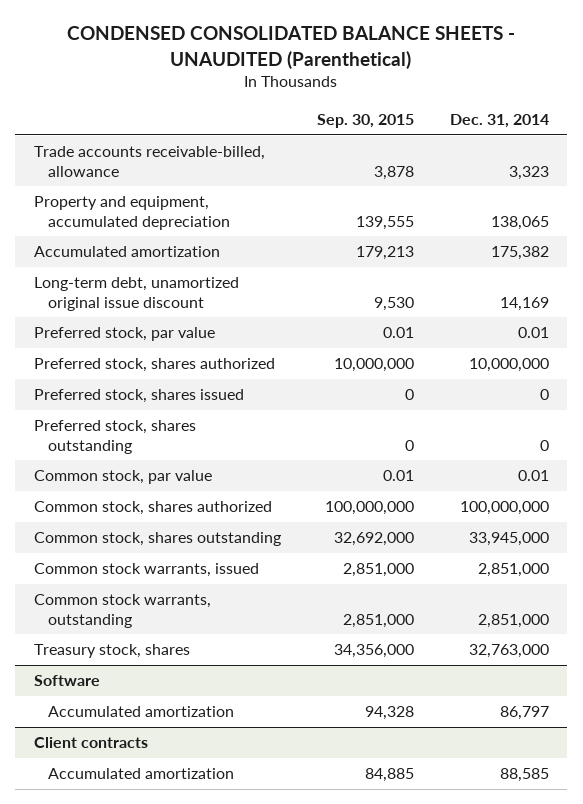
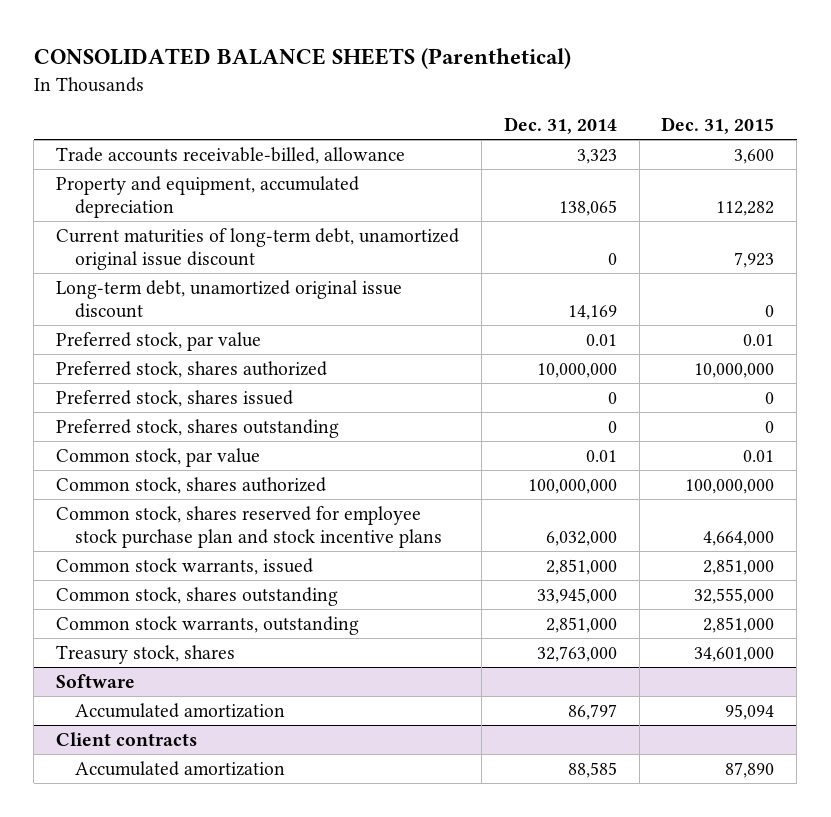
- CONDENSED CONSOLIDATED BALANCE SHEETS - UNAUDITED (Parenthetical)
+ CONSOLIDATED BALANCE SHEETS (Parenthetical)
- | Sep. 30, 2015 | Dec. 31, 2014
+ | Dec. 31, 2014 | Dec. 31, 2015
- Accumulated amortization | 179,213 | 175,382
+ Current maturities of long-term debt, unamortized original issue discount | 0 | 7,923
+ Common stock, shares reserved for employee stock purchase plan and stock incentive plans | 6,032,000 | 4,664,000
moved down: Common stock, shares outstanding | 33,945,000 | 32,555,000

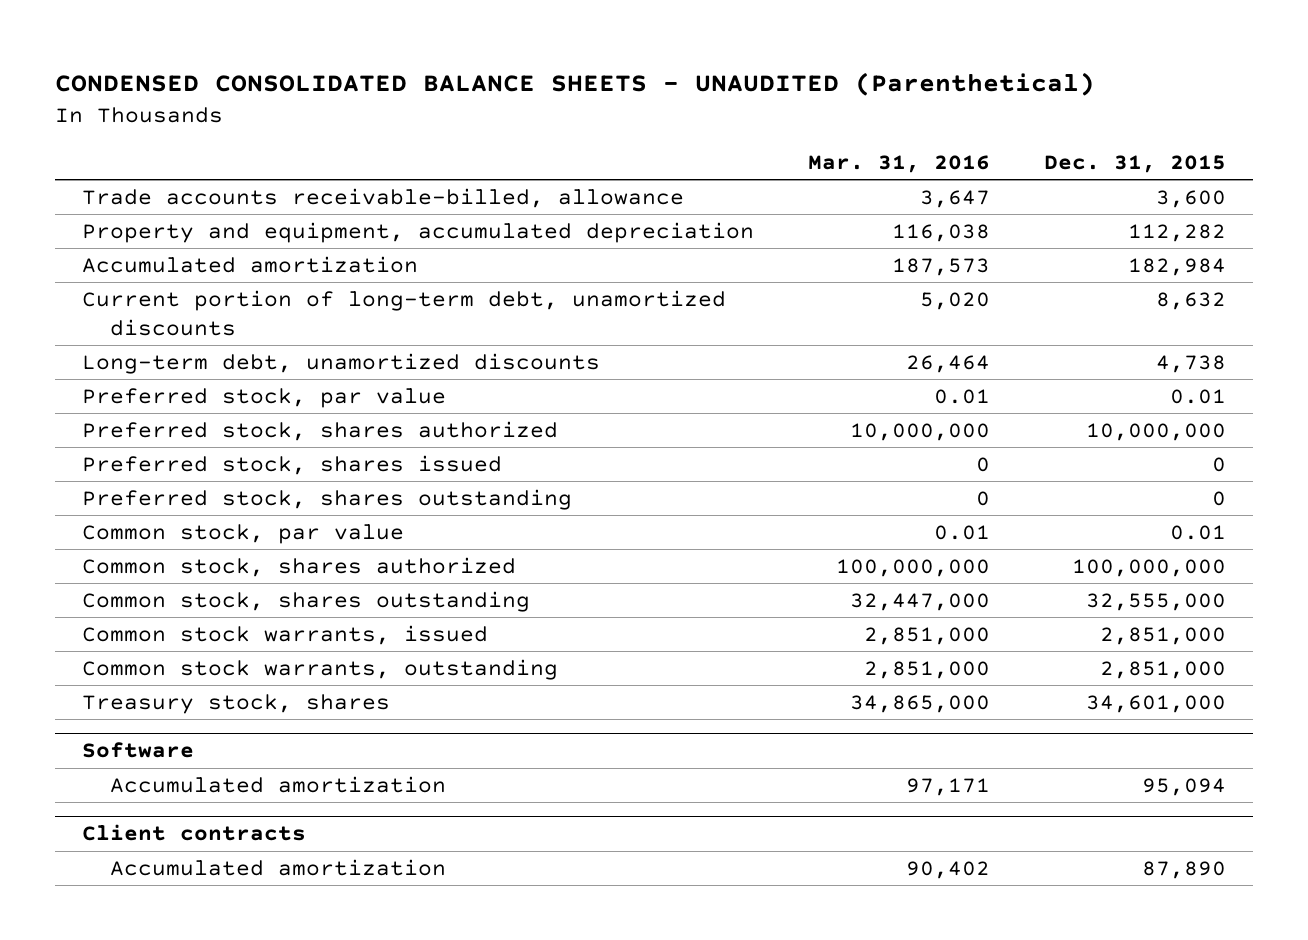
- CONSOLIDATED BALANCE SHEETS (Parenthetical)
+ CONDENSED CONSOLIDATED BALANCE SHEETS - UNAUDITED (Parenthetical)
- | Dec. 31, 2014 | Dec. 31, 2015
+ | Mar. 31, 2016 | Dec. 31, 2015
- Current maturities of long-term debt, unamortized original issue discount | 0 | 7,923
- Long-term debt, unamortized original issue discount | 14,169 | 0
+ Accumulated amortization | 187,573 | 182,984
+ Current portion of long-term debt, unamortized discounts | 5,020 | 8,632
+ Long-term debt, unamortized discounts | 26,464 | 4,738
- Common stock, shares reserved for employee stock purchase plan and stock incentive plans | 6,032,000 | 4,664,000
moved down: Common stock warrants, issued | 2,851,000 | 2,851,000

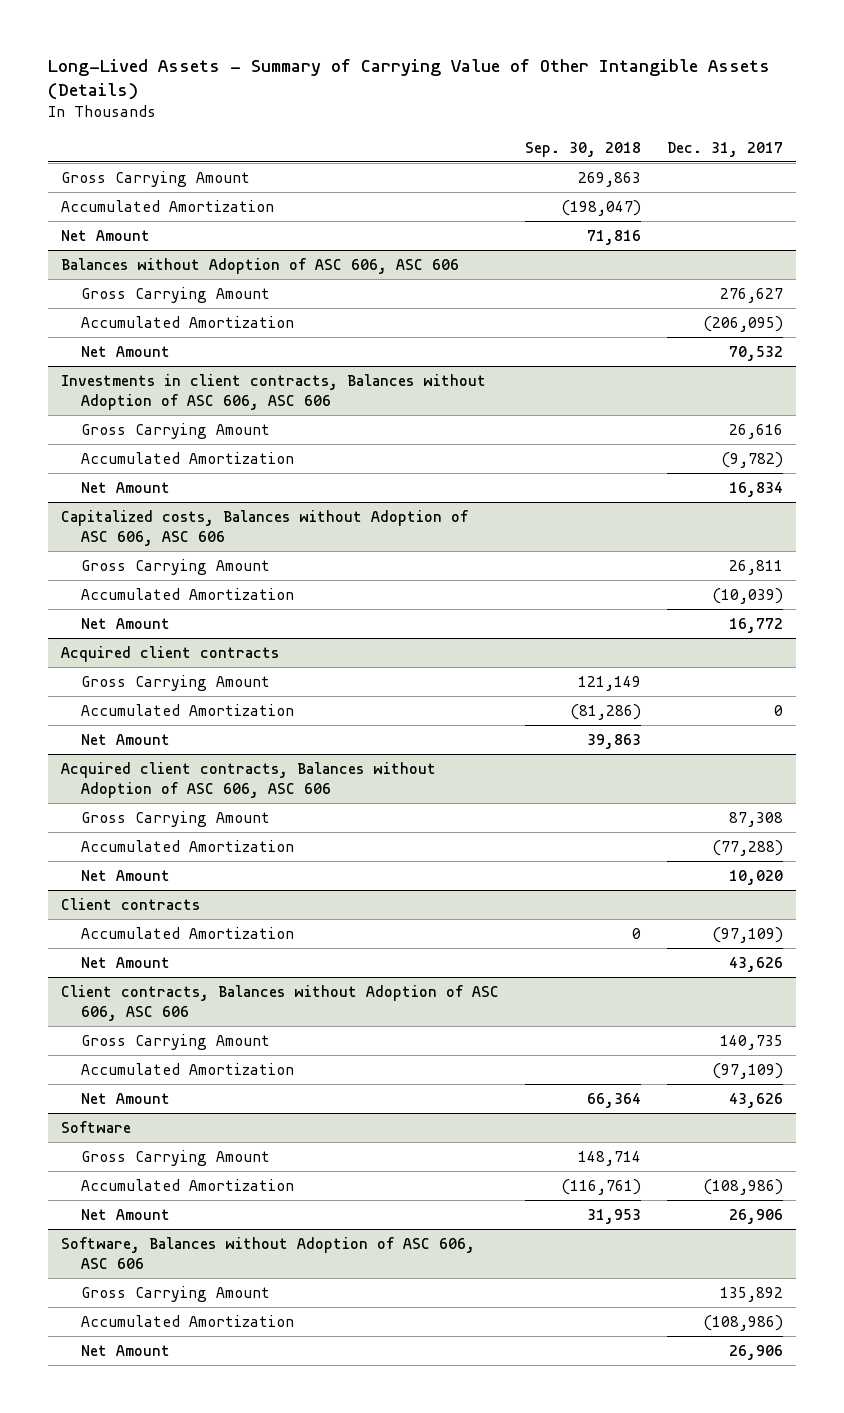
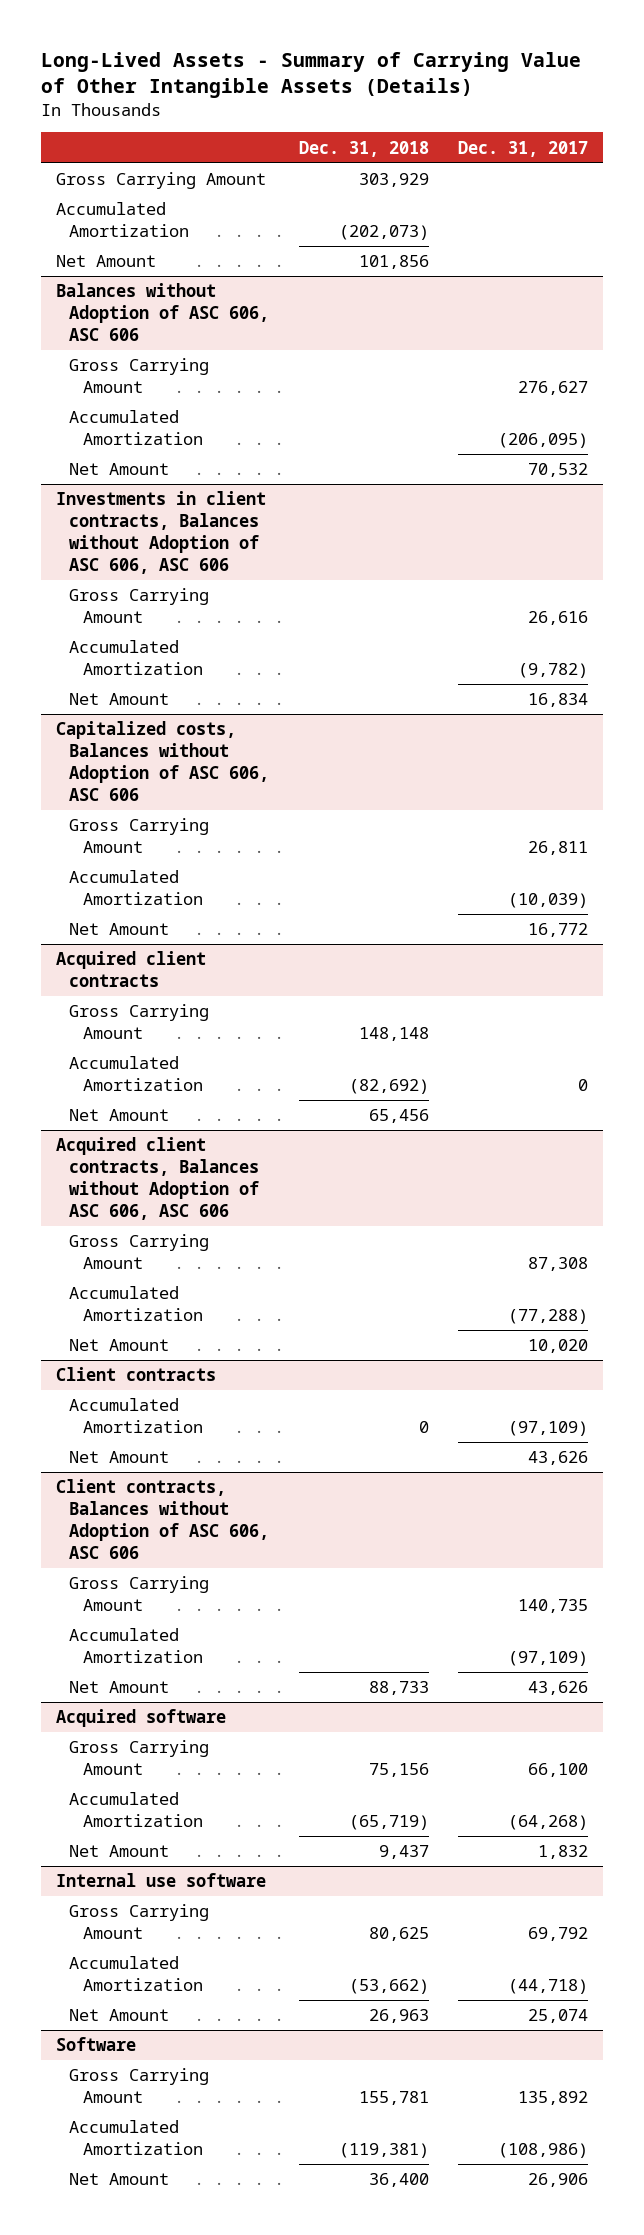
- | Sep. 30, 2018 | Dec. 31, 2017
+ | Dec. 31, 2018 | Dec. 31, 2017
+ Acquired software
+ Gross Carrying Amount | 75,156 | 66,100
+ Accumulated Amortization | (65,719) | (64,268)
+ Net Amount | 9,437 | 1,832
+ Internal use software
+ Gross Carrying Amount | 80,625 | 69,792
+ Accumulated Amortization | (53,662) | (44,718)
+ Net Amount | 26,963 | 25,074
@ Software
- Gross Carrying Amount | 148,714 |
- Accumulated Amortization | (116,761) | (108,986)
- Net Amount | 31,953 | 26,906
- Software, Balances without Adoption of ASC 606, ASC 606

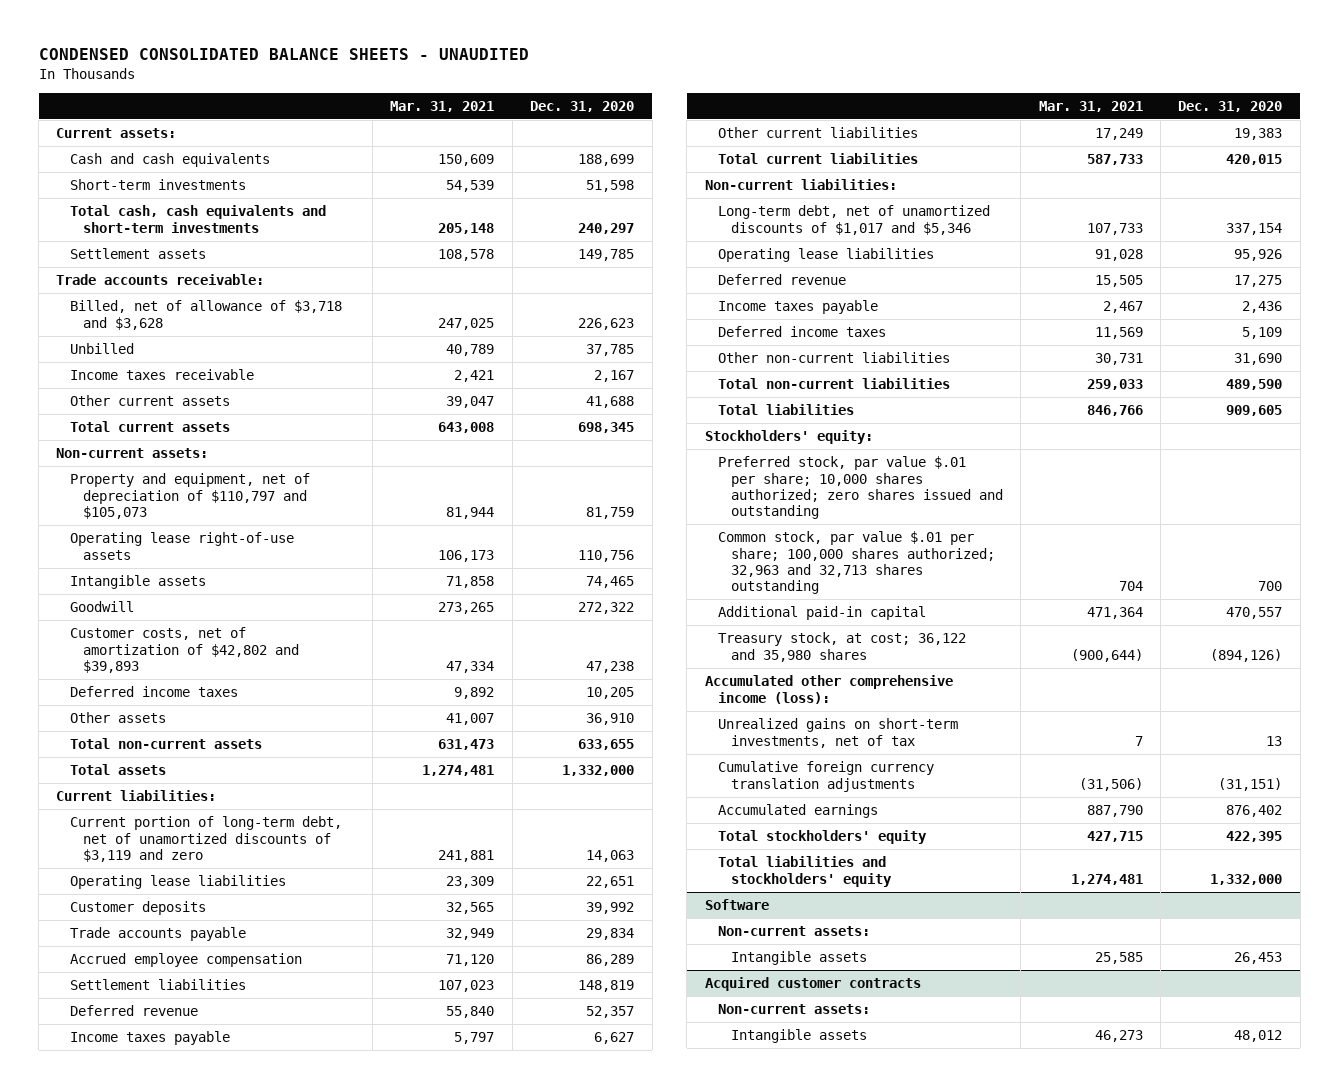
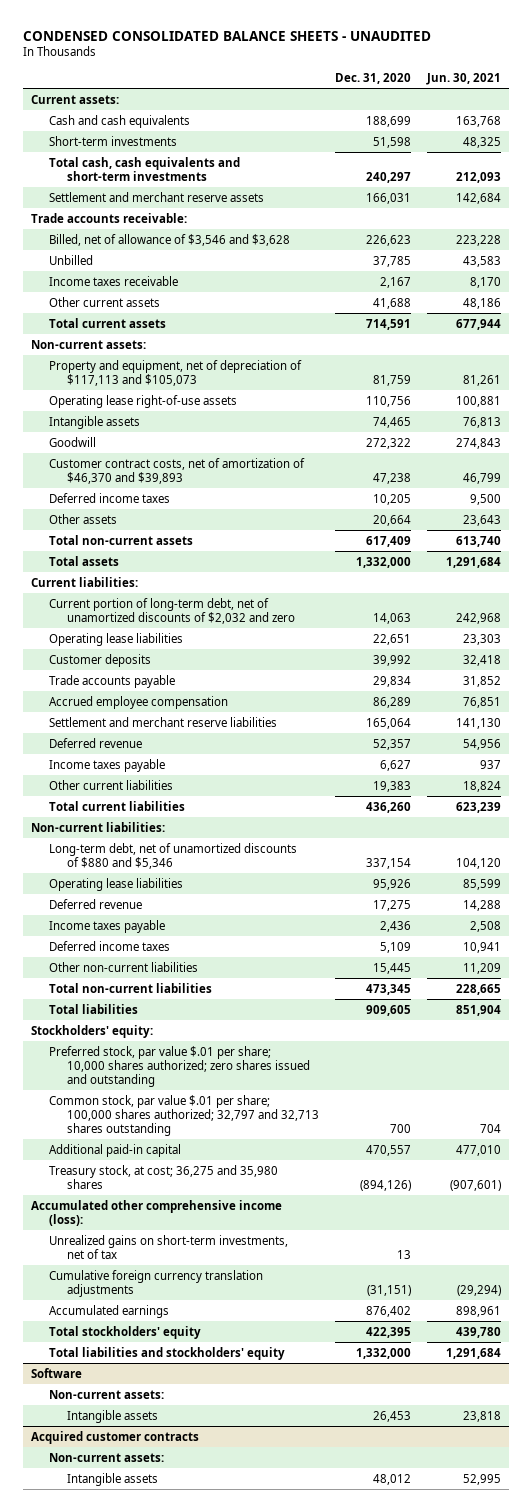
- | Mar. 31, 2021 | Dec. 31, 2020
+ | Dec. 31, 2020 | Jun. 30, 2021
- Settlement assets | 108,578 | 149,785
+ Settlement and merchant reserve assets | 166,031 | 142,684
- Billed, net of allowance of $3,718 and $3,628 | 247,025 | 226,623
+ Billed, net of allowance of $3,546 and $3,628 | 226,623 | 223,228
- Total current assets | 643,008 | 698,345
+ Total current assets | 714,591 | 677,944
- Property and equipment, net of depreciation of $110,797 and $105,073 | 81,944 | 81,759
+ Property and equipment, net of depreciation of $117,113 and $105,073 | 81,759 | 81,261
- Customer costs, net of amortization of $42,802 and $39,893 | 47,334 | 47,238
+ Customer contract costs, net of amortization of $46,370 and $39,893 | 47,238 | 46,799
- Other assets | 41,007 | 36,910
- Total non-current assets | 631,473 | 633,655
+ Other assets | 20,664 | 23,643
+ Total non-current assets | 617,409 | 613,740
- Current portion of long-term debt, net of unamortized discounts of $3,119 and zero | 241,881 | 14,063
+ Current portion of long-term debt, net of unamortized discounts of $2,032 and zero | 14,063 | 242,968
- Settlement liabilities | 107,023 | 148,819
+ Settlement and merchant reserve liabilities | 165,064 | 141,130
- Total current liabilities | 587,733 | 420,015
+ Total current liabilities | 436,260 | 623,239
- Long-term debt, net of unamortized discounts of $1,017 and $5,346 | 107,733 | 337,154
+ Long-term debt, net of unamortized discounts of $880 and $5,346 | 337,154 | 104,120
- Other non-current liabilities | 30,731 | 31,690
- Total non-current liabilities | 259,033 | 489,590
+ Other non-current liabilities | 15,445 | 11,209
+ Total non-current liabilities | 473,345 | 228,665
- Common stock, par value $.01 per share; 100,000 shares authorized; 32,963 and 32,713 shares outstanding | 704 | 700
+ Common stock, par value $.01 per share; 100,000 shares authorized; 32,797 and 32,713 shares outstanding | 700 | 704
- Treasury stock, at cost; 36,122 and 35,980 shares | (900,644) | (894,126)
+ Treasury stock, at cost; 36,275 and 35,980 shares | (894,126) | (907,601)

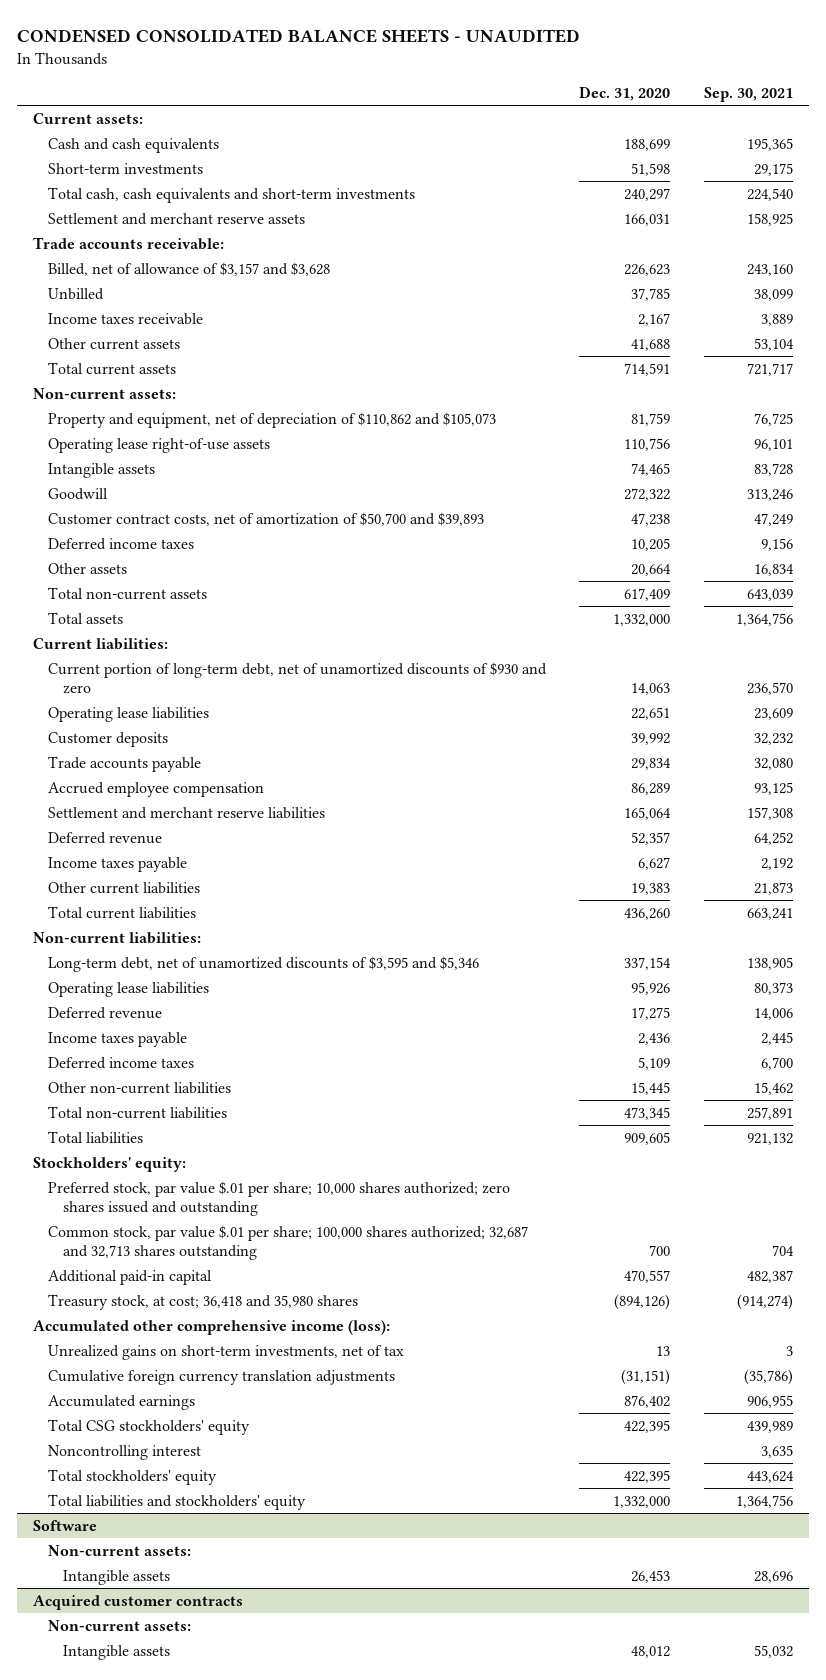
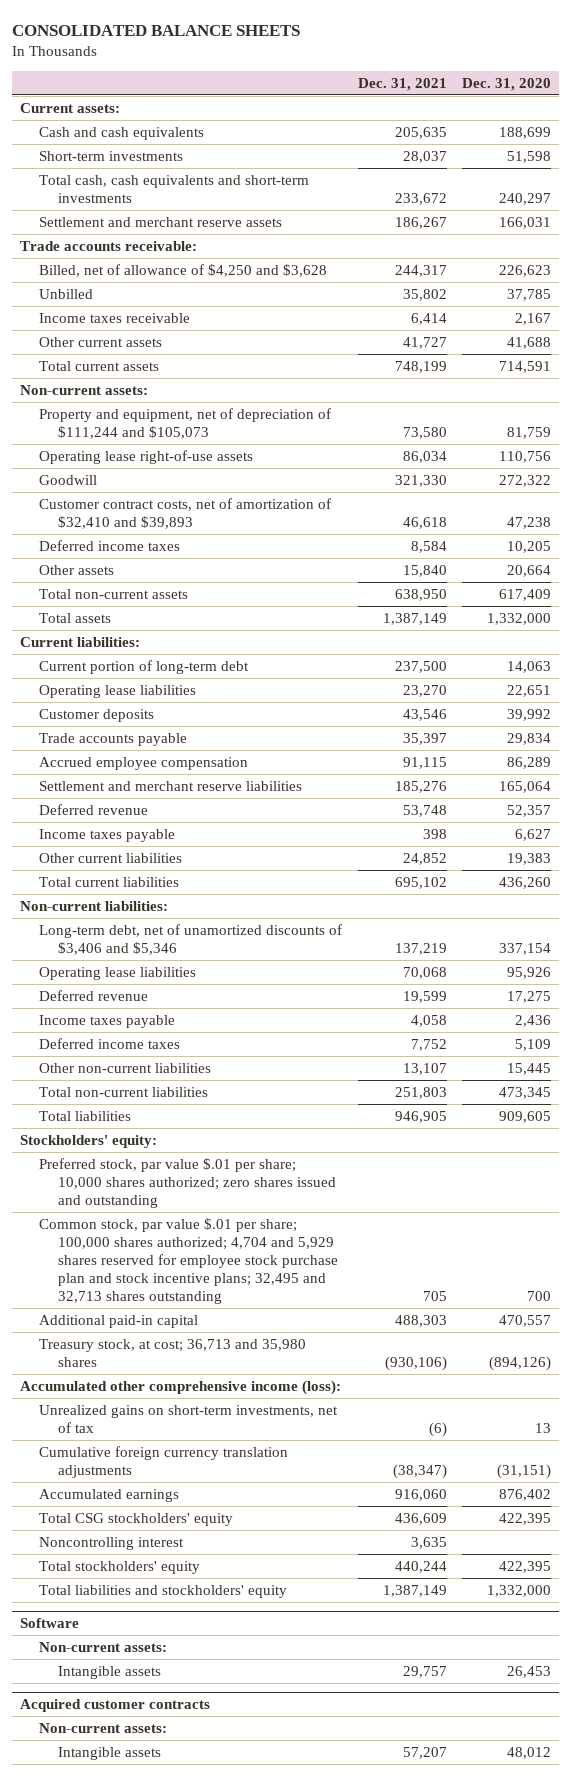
- CONDENSED CONSOLIDATED BALANCE SHEETS - UNAUDITED
+ CONSOLIDATED BALANCE SHEETS
- | Dec. 31, 2020 | Sep. 30, 2021
+ | Dec. 31, 2021 | Dec. 31, 2020
- Billed, net of allowance of $3,157 and $3,628 | 226,623 | 243,160
+ Billed, net of allowance of $4,250 and $3,628 | 244,317 | 226,623
- Property and equipment, net of depreciation of $110,862 and $105,073 | 81,759 | 76,725
+ Property and equipment, net of depreciation of $111,244 and $105,073 | 73,580 | 81,759
- Intangible assets | 74,465 | 83,728
- Customer contract costs, net of amortization of $50,700 and $39,893 | 47,238 | 47,249
+ Customer contract costs, net of amortization of $32,410 and $39,893 | 46,618 | 47,238
- Current portion of long-term debt, net of unamortized discounts of $930 and zero | 14,063 | 236,570
+ Current portion of long-term debt | 237,500 | 14,063
- Long-term debt, net of unamortized discounts of $3,595 and $5,346 | 337,154 | 138,905
+ Long-term debt, net of unamortized discounts of $3,406 and $5,346 | 137,219 | 337,154
- Common stock, par value $.01 per share; 100,000 shares authorized; 32,687 and 32,713 shares outstanding | 700 | 704
+ Common stock, par value $.01 per share; 100,000 shares authorized; 4,704 and 5,929 shares reserved for employee stock purchase plan and stock incentive plans; 32,495 and 32,713 shares outstanding | 705 | 700
- Treasury stock, at cost; 36,418 and 35,980 shares | (894,126) | (914,274)
+ Treasury stock, at cost; 36,713 and 35,980 shares | (930,106) | (894,126)

